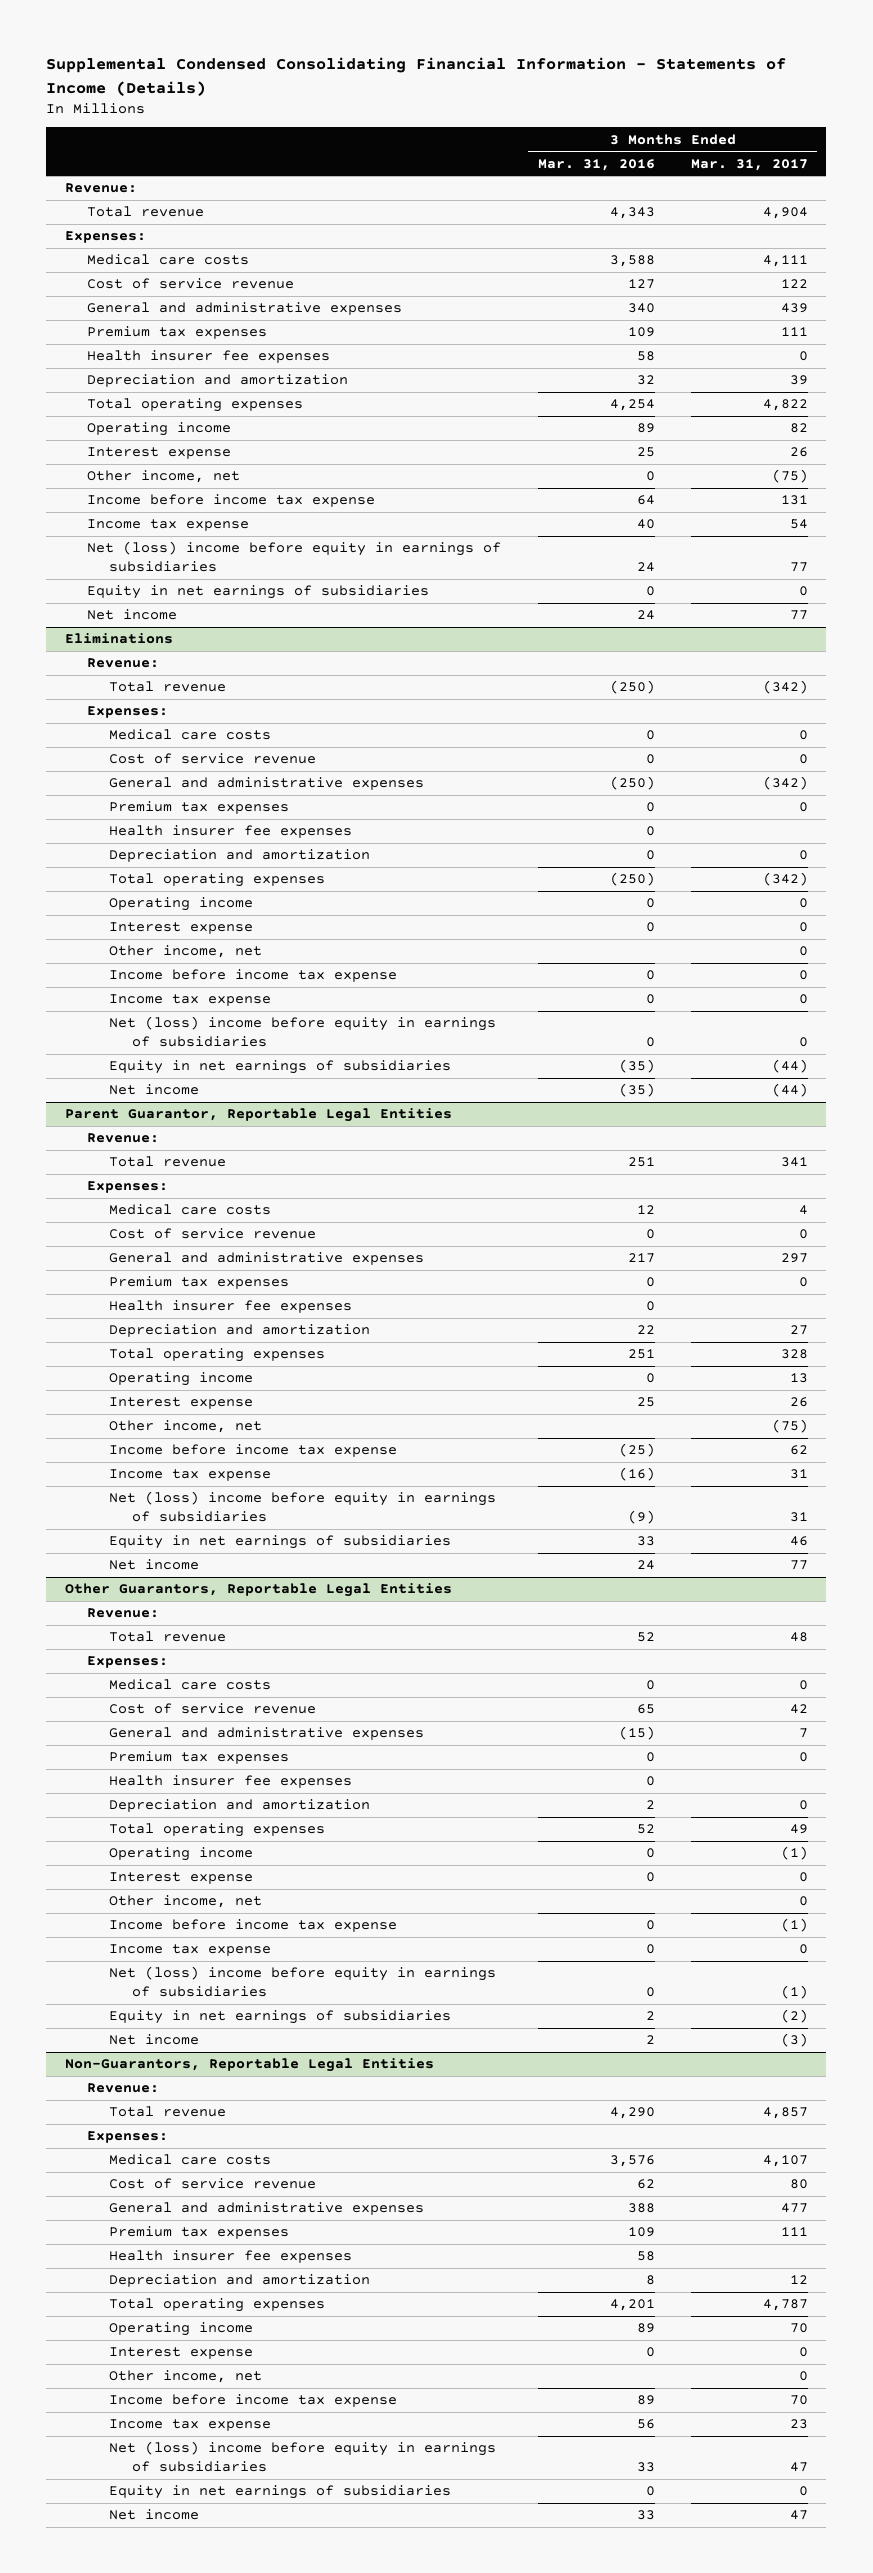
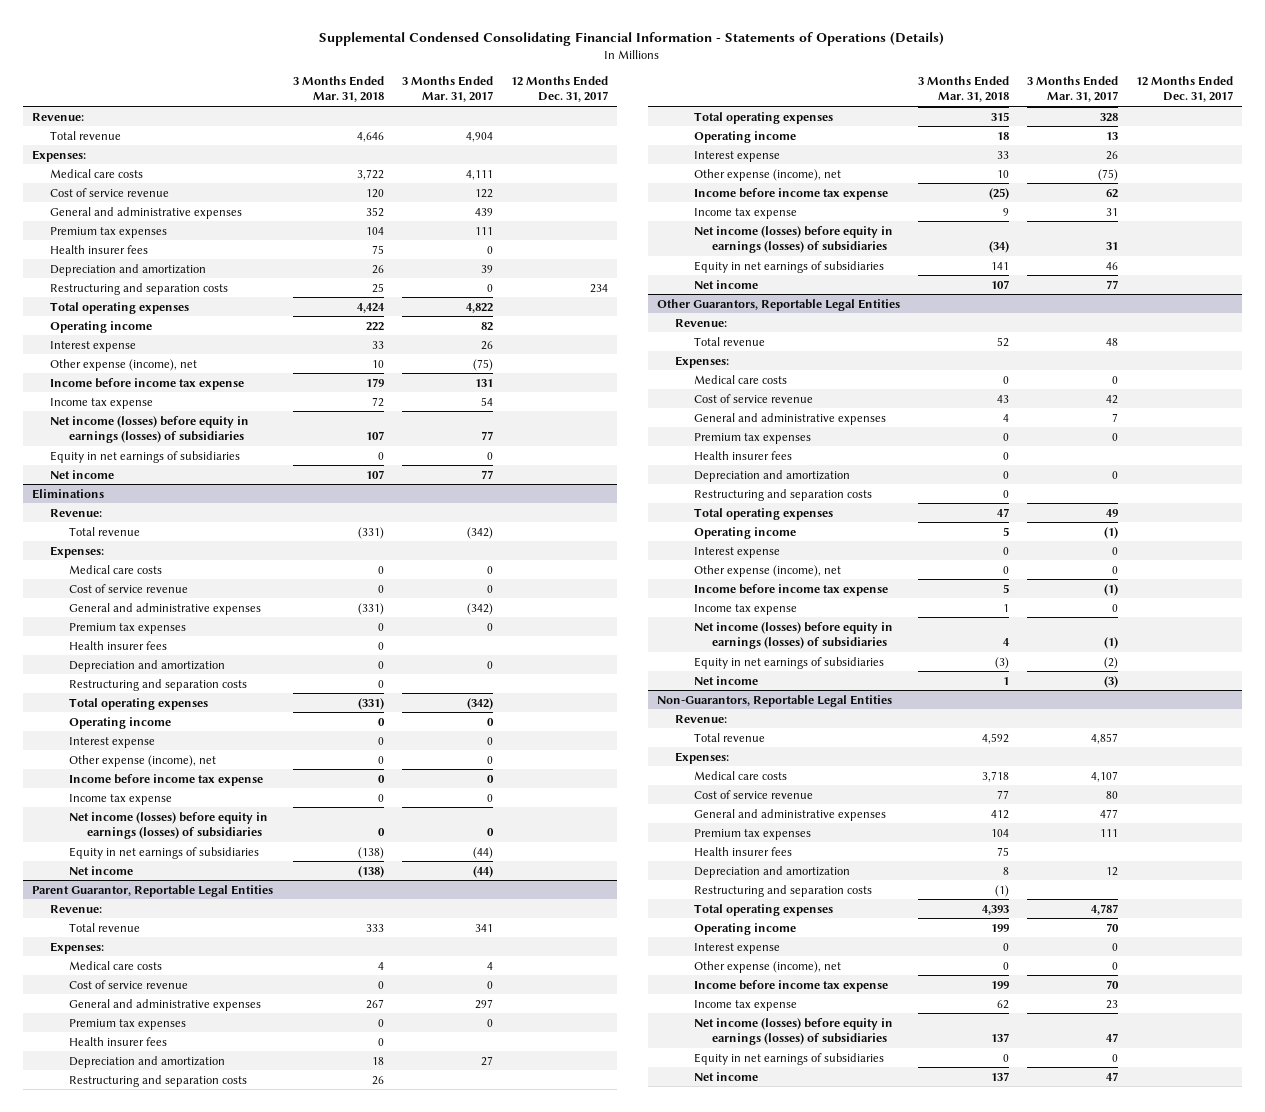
- Supplemental Condensed Consolidating Financial Information - Statements of Income (Details)
+ Supplemental Condensed Consolidating Financial Information - Statements of Operations (Details)
- | 3 Months Ended Mar. 31, 2016 | 3 Months Ended Mar. 31, 2017
+ | 3 Months Ended Mar. 31, 2018 | 3 Months Ended Mar. 31, 2017 | 12 Months Ended Dec. 31, 2017
- Health insurer fee expenses | 58 | 0
+ Health insurer fees | 75 | 0 |
+ Restructuring and separation costs | 25 | 0 | 234
- Other income, net | 0 | (75)
+ Other expense (income), net | 10 | (75) |
- Net (loss) income before equity in earnings of subsidiaries | 24 | 77
+ Net income (losses) before equity in earnings (losses) of subsidiaries | 107 | 77 |
@ Eliminations
- Health insurer fee expenses | 0 |
+ Health insurer fees | 0 | |
+ Restructuring and separation costs | 0 | |
- Other income, net | | 0
+ Other expense (income), net | 0 | 0 |
- Net (loss) income before equity in earnings of subsidiaries | 0 | 0
+ Net income (losses) before equity in earnings (losses) of subsidiaries | 0 | 0 |
@ Parent Guarantor, Reportable Legal Entities
- Health insurer fee expenses | 0 |
+ Health insurer fees | 0 | |
+ Restructuring and separation costs | 26 | |
- Other income, net | | (75)
+ Other expense (income), net | 10 | (75) |
- Net (loss) income before equity in earnings of subsidiaries | (9) | 31
+ Net income (losses) before equity in earnings (losses) of subsidiaries | (34) | 31 |
@ Other Guarantors, Reportable Legal Entities
- Health insurer fee expenses | 0 |
+ Health insurer fees | 0 | |
+ Restructuring and separation costs | 0 | |
- Other income, net | | 0
+ Other expense (income), net | 0 | 0 |
- Net (loss) income before equity in earnings of subsidiaries | 0 | (1)
+ Net income (losses) before equity in earnings (losses) of subsidiaries | 4 | (1) |
@ Non-Guarantors, Reportable Legal Entities
- Health insurer fee expenses | 58 |
+ Health insurer fees | 75 | |
+ Restructuring and separation costs | (1) | |
- Other income, net | | 0
+ Other expense (income), net | 0 | 0 |
- Net (loss) income before equity in earnings of subsidiaries | 33 | 47
+ Net income (losses) before equity in earnings (losses) of subsidiaries | 137 | 47 |

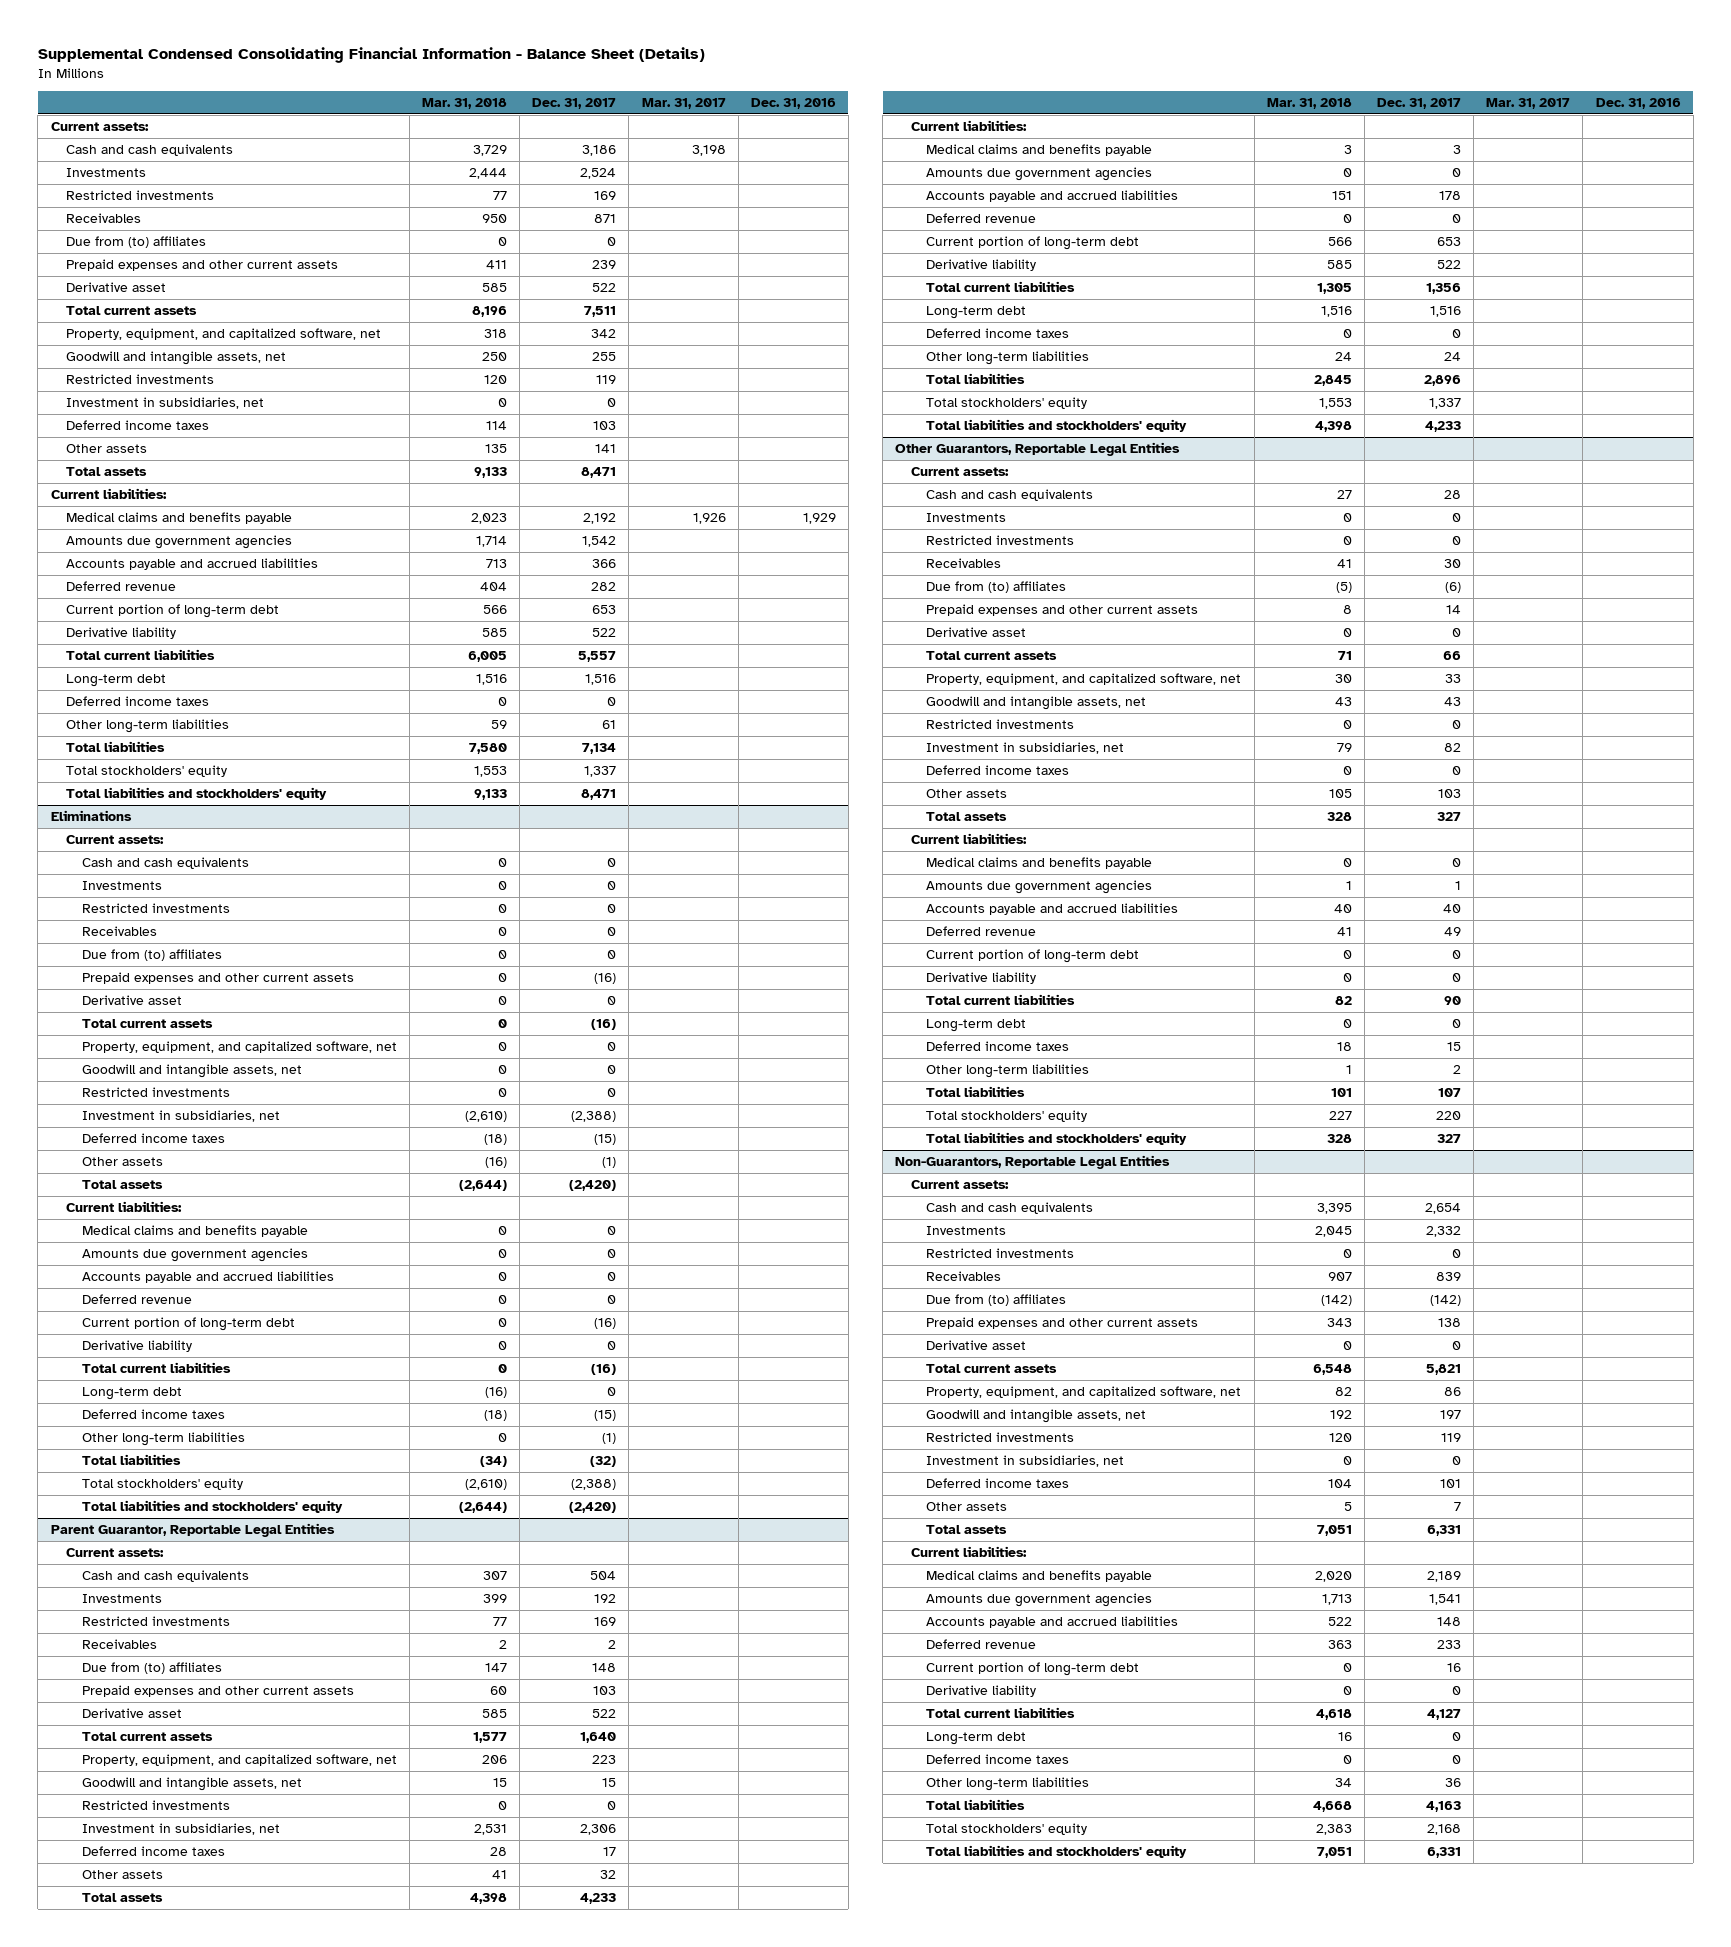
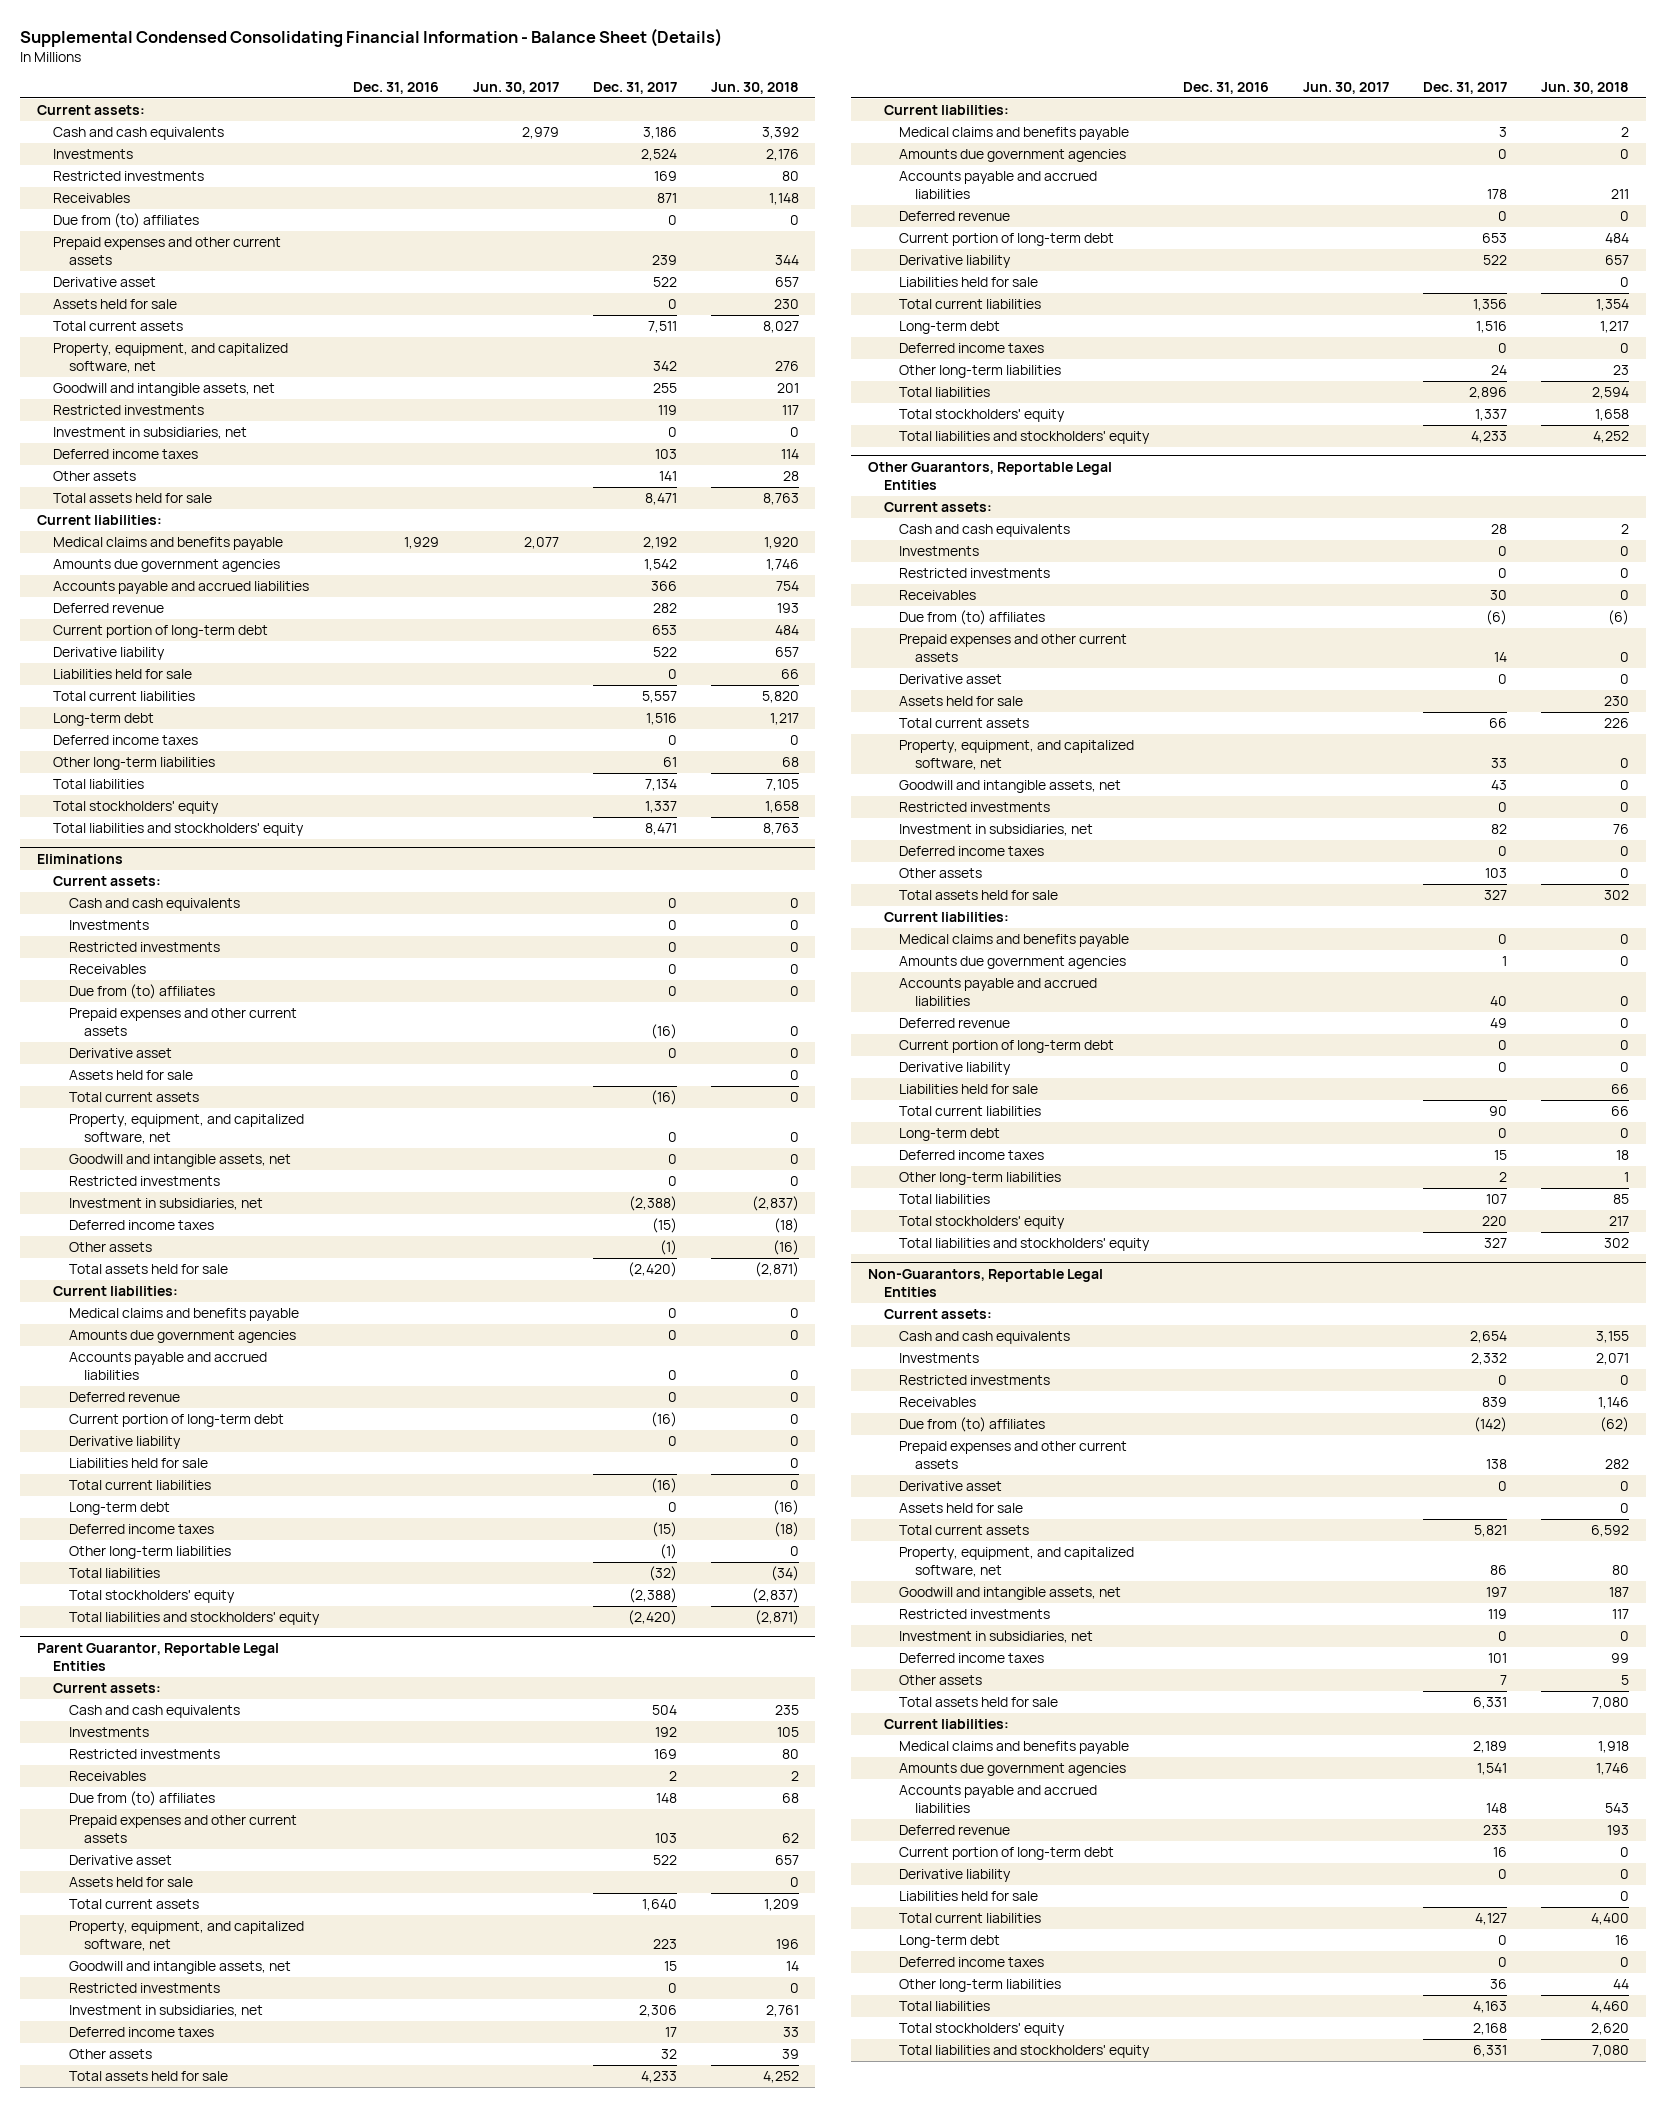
- | Mar. 31, 2018 | Dec. 31, 2017 | Mar. 31, 2017 | Dec. 31, 2016
+ | Dec. 31, 2016 | Jun. 30, 2017 | Dec. 31, 2017 | Jun. 30, 2018
+ Assets held for sale | | | 0 | 230
- Total assets | 9,133 | 8,471 | |
+ Total assets held for sale | | | 8,471 | 8,763
+ Liabilities held for sale | | | 0 | 66
@ Eliminations
+ Assets held for sale | | | | 0
- Total assets | (2,644) | (2,420) | |
+ Total assets held for sale | | | (2,420) | (2,871)
+ Liabilities held for sale | | | | 0
@ Parent Guarantor, Reportable Legal Entities
+ Assets held for sale | | | | 0
- Total assets | 4,398 | 4,233 | |
+ Total assets held for sale | | | 4,233 | 4,252
+ Liabilities held for sale | | | | 0
@ Other Guarantors, Reportable Legal Entities
+ Assets held for sale | | | | 230
- Total assets | 328 | 327 | |
+ Total assets held for sale | | | 327 | 302
+ Liabilities held for sale | | | | 66
@ Non-Guarantors, Reportable Legal Entities
+ Assets held for sale | | | | 0
- Total assets | 7,051 | 6,331 | |
+ Total assets held for sale | | | 6,331 | 7,080
+ Liabilities held for sale | | | | 0

